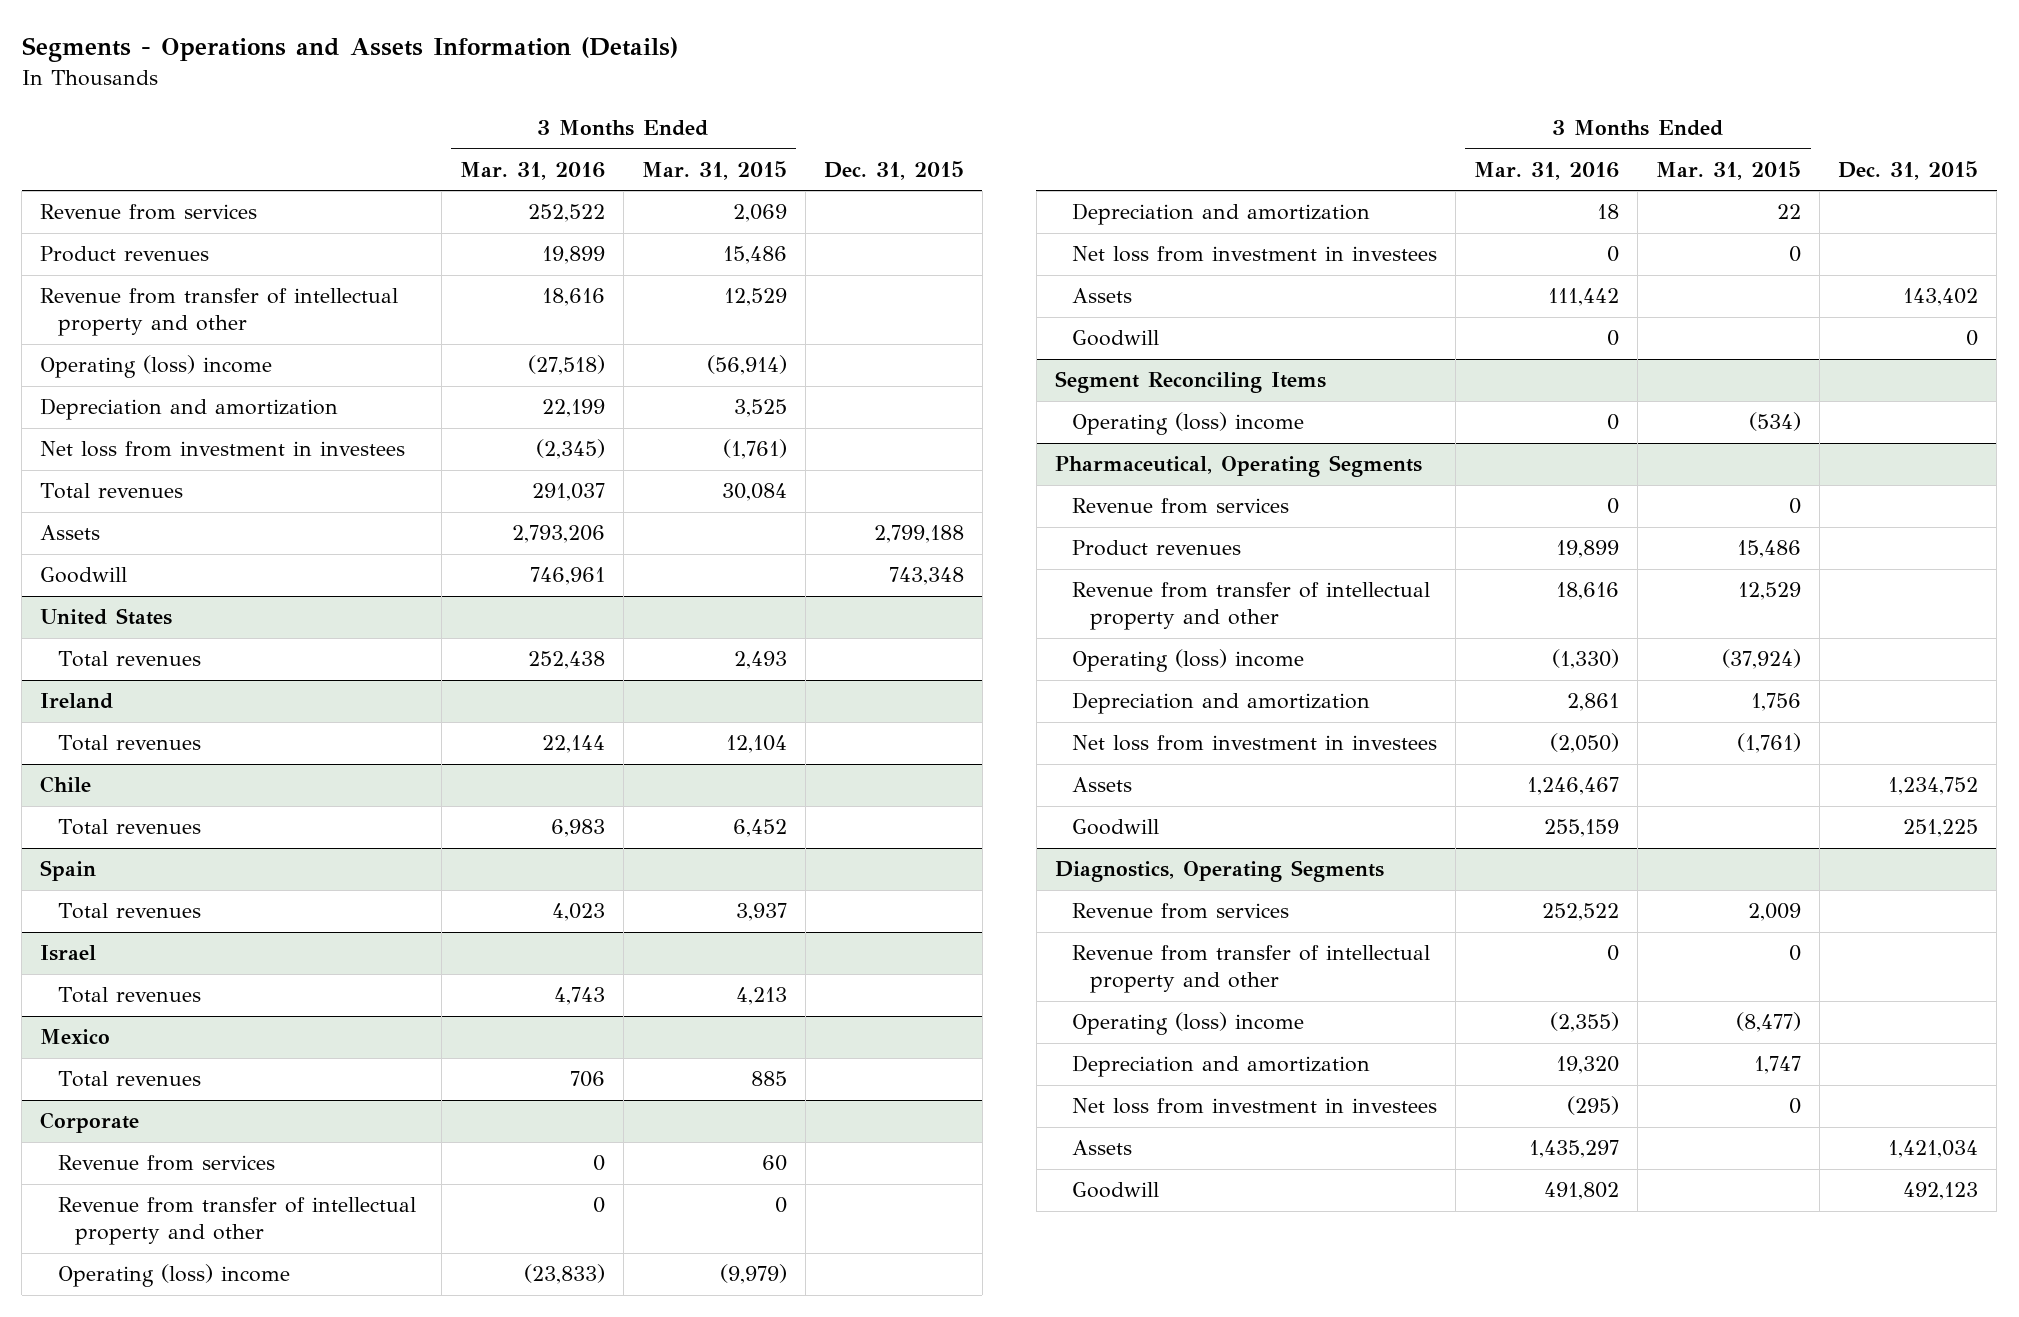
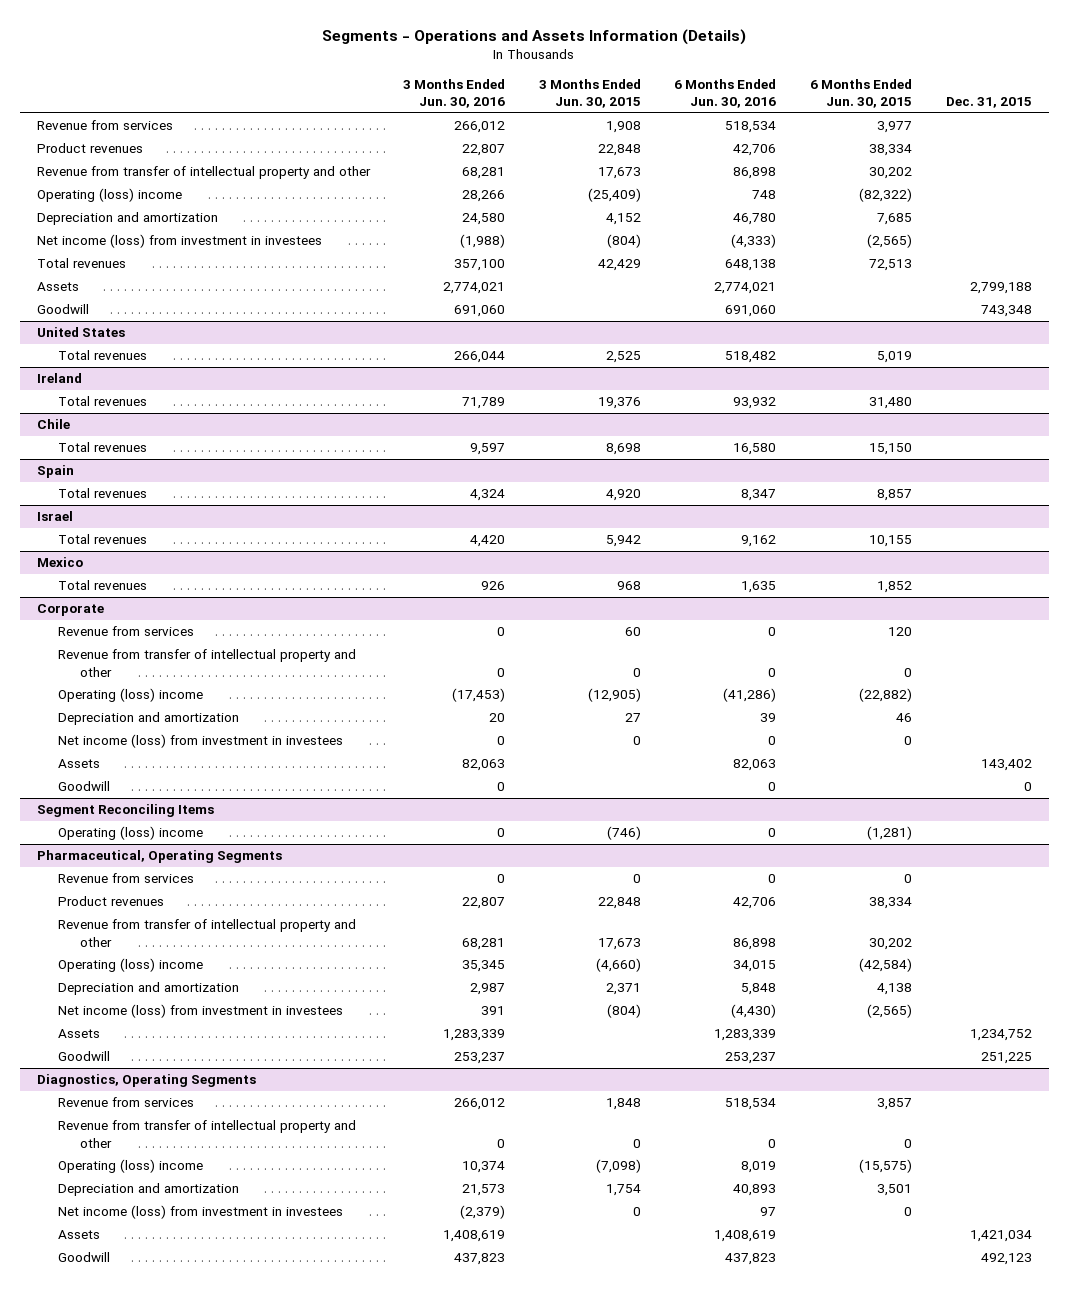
- | 3 Months Ended Mar. 31, 2016 | 3 Months Ended Mar. 31, 2015 | Dec. 31, 2015
+ | 3 Months Ended Jun. 30, 2016 | 3 Months Ended Jun. 30, 2015 | 6 Months Ended Jun. 30, 2016 | 6 Months Ended Jun. 30, 2015 | Dec. 31, 2015
- Net loss from investment in investees | (2,345) | (1,761) |
+ Net income (loss) from investment in investees | (1,988) | (804) | (4,333) | (2,565) |
@ Corporate
- Net loss from investment in investees | 0 | 0 |
+ Net income (loss) from investment in investees | 0 | 0 | 0 | 0 |
@ Pharmaceutical, Operating Segments
- Net loss from investment in investees | (2,050) | (1,761) |
+ Net income (loss) from investment in investees | 391 | (804) | (4,430) | (2,565) |
@ Diagnostics, Operating Segments
- Net loss from investment in investees | (295) | 0 |
+ Net income (loss) from investment in investees | (2,379) | 0 | 97 | 0 |

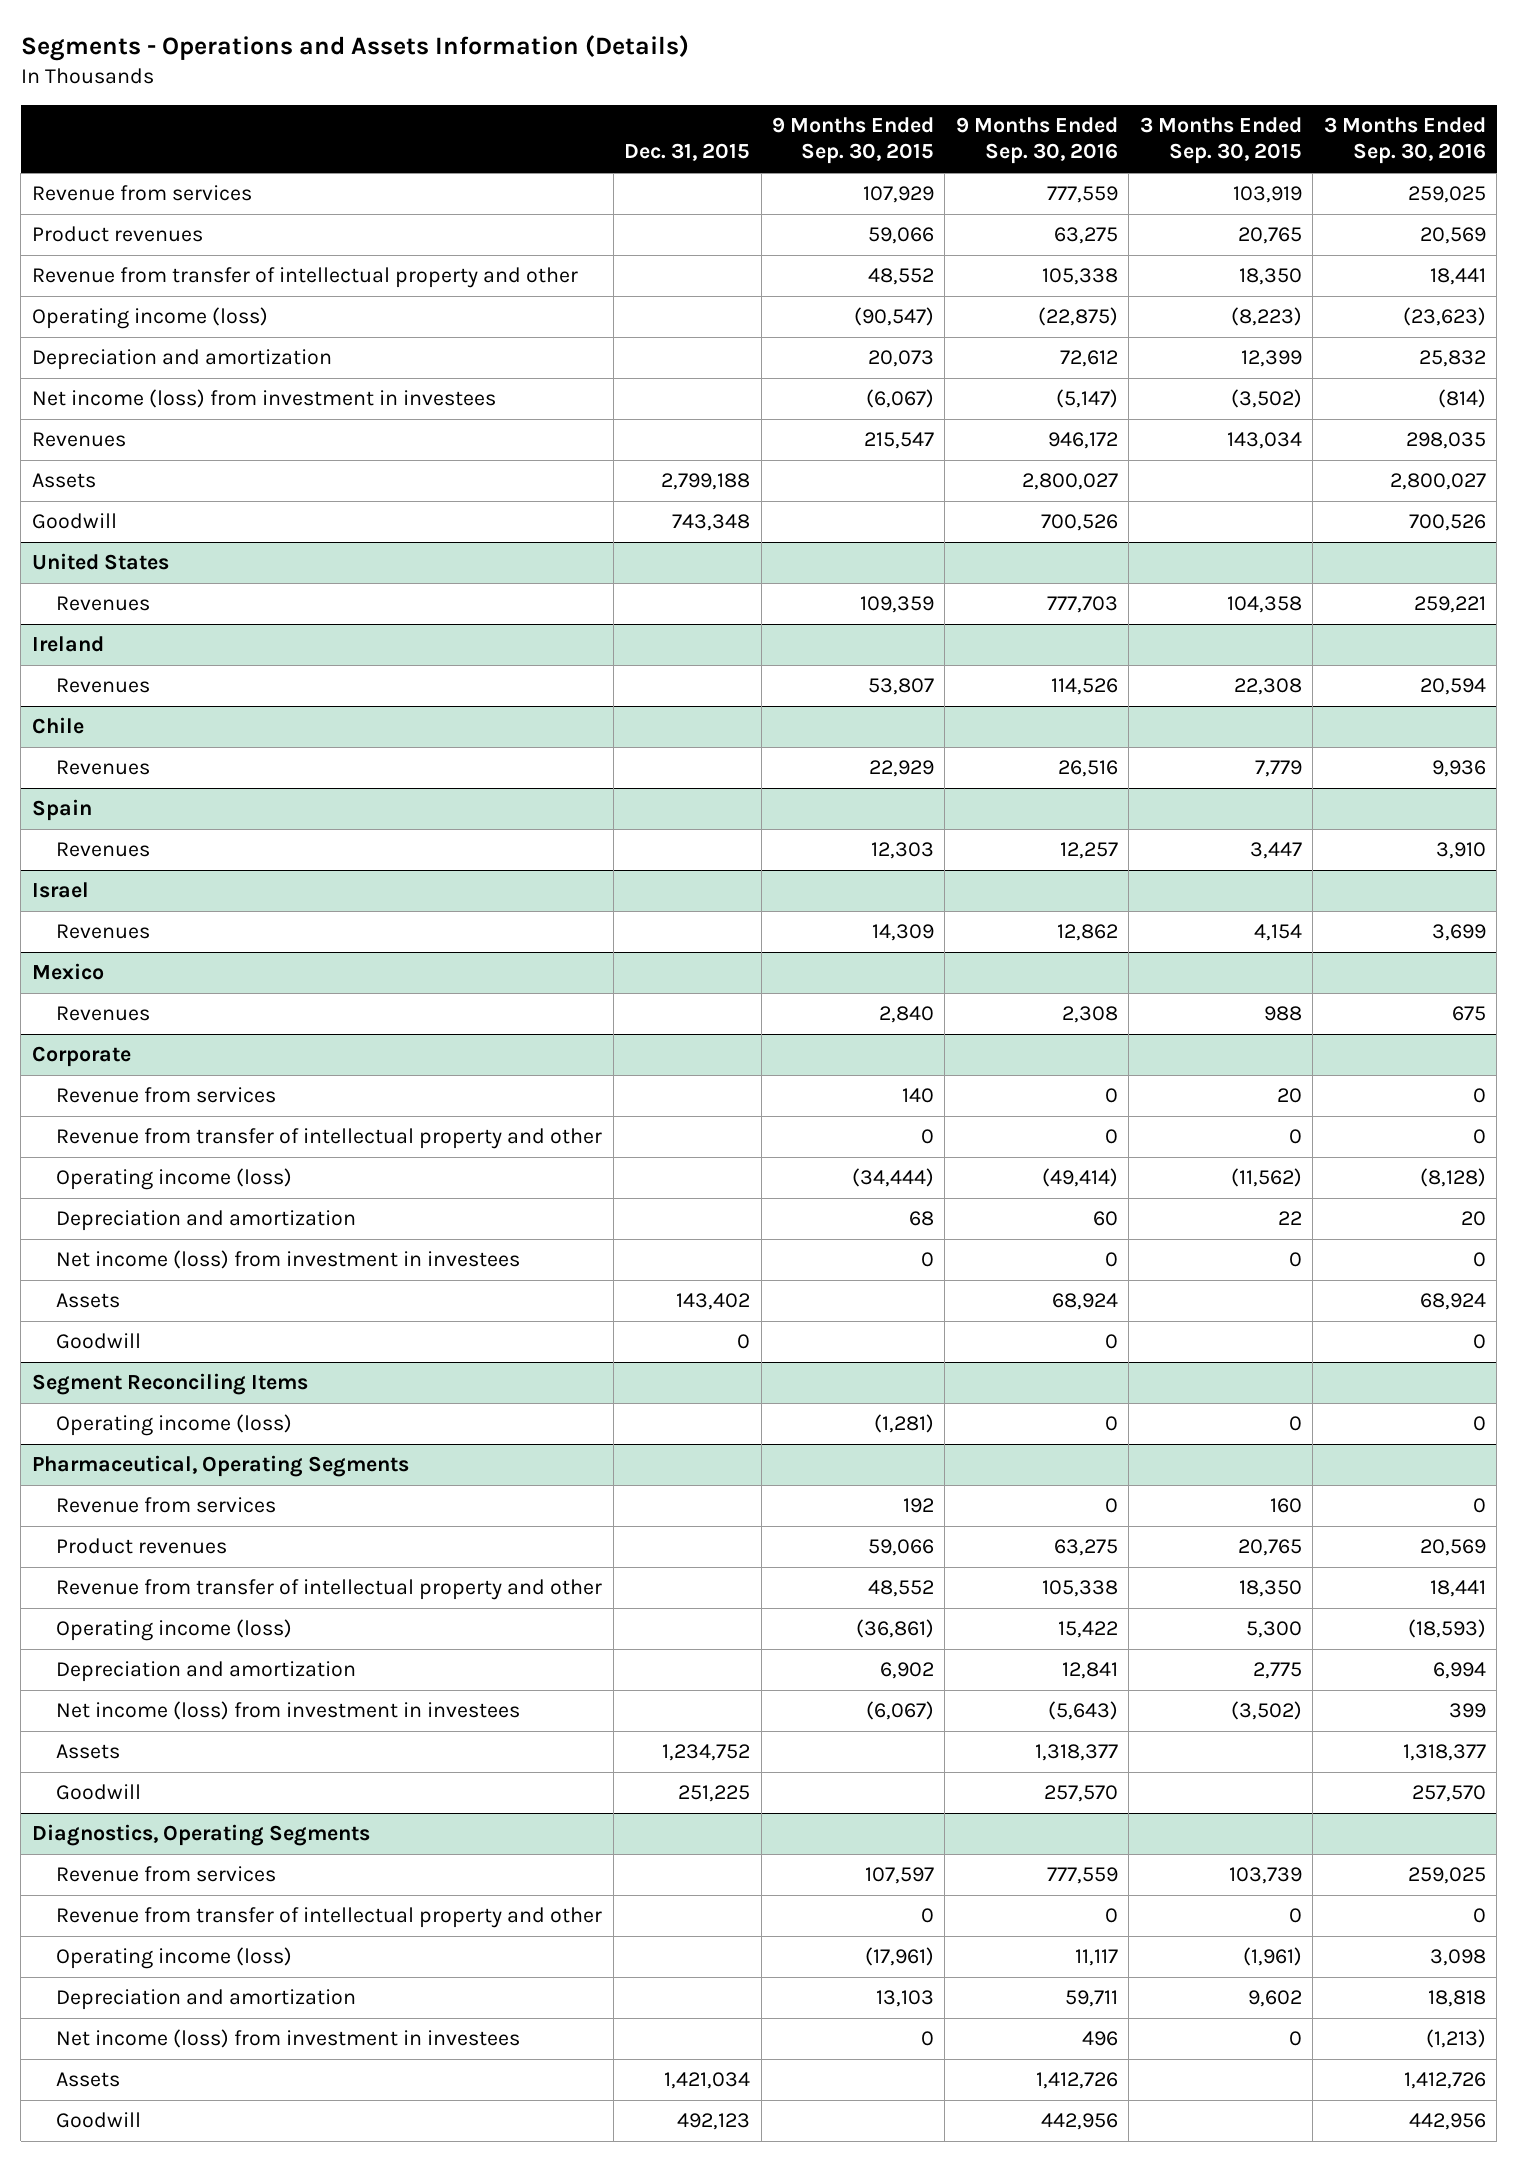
- | 3 Months Ended Jun. 30, 2016 | 3 Months Ended Jun. 30, 2015 | 6 Months Ended Jun. 30, 2016 | 6 Months Ended Jun. 30, 2015 | Dec. 31, 2015
+ | Dec. 31, 2015 | 9 Months Ended Sep. 30, 2015 | 9 Months Ended Sep. 30, 2016 | 3 Months Ended Sep. 30, 2015 | 3 Months Ended Sep. 30, 2016
- Operating (loss) income | 28,266 | (25,409) | 748 | (82,322) |
+ Operating income (loss) | | (90,547) | (22,875) | (8,223) | (23,623)
- Total revenues | 357,100 | 42,429 | 648,138 | 72,513 |
+ Revenues | | 215,547 | 946,172 | 143,034 | 298,035
@ United States
- Total revenues | 266,044 | 2,525 | 518,482 | 5,019 |
+ Revenues | | 109,359 | 777,703 | 104,358 | 259,221
@ Ireland
- Total revenues | 71,789 | 19,376 | 93,932 | 31,480 |
+ Revenues | | 53,807 | 114,526 | 22,308 | 20,594
@ Chile
- Total revenues | 9,597 | 8,698 | 16,580 | 15,150 |
+ Revenues | | 22,929 | 26,516 | 7,779 | 9,936
@ Spain
- Total revenues | 4,324 | 4,920 | 8,347 | 8,857 |
+ Revenues | | 12,303 | 12,257 | 3,447 | 3,910
@ Israel
- Total revenues | 4,420 | 5,942 | 9,162 | 10,155 |
+ Revenues | | 14,309 | 12,862 | 4,154 | 3,699
@ Mexico
- Total revenues | 926 | 968 | 1,635 | 1,852 |
+ Revenues | | 2,840 | 2,308 | 988 | 675
@ Corporate
- Operating (loss) income | (17,453) | (12,905) | (41,286) | (22,882) |
+ Operating income (loss) | | (34,444) | (49,414) | (11,562) | (8,128)
@ Segment Reconciling Items
- Operating (loss) income | 0 | (746) | 0 | (1,281) |
+ Operating income (loss) | | (1,281) | 0 | 0 | 0
@ Pharmaceutical, Operating Segments
- Operating (loss) income | 35,345 | (4,660) | 34,015 | (42,584) |
+ Operating income (loss) | | (36,861) | 15,422 | 5,300 | (18,593)
@ Diagnostics, Operating Segments
- Operating (loss) income | 10,374 | (7,098) | 8,019 | (15,575) |
+ Operating income (loss) | | (17,961) | 11,117 | (1,961) | 3,098

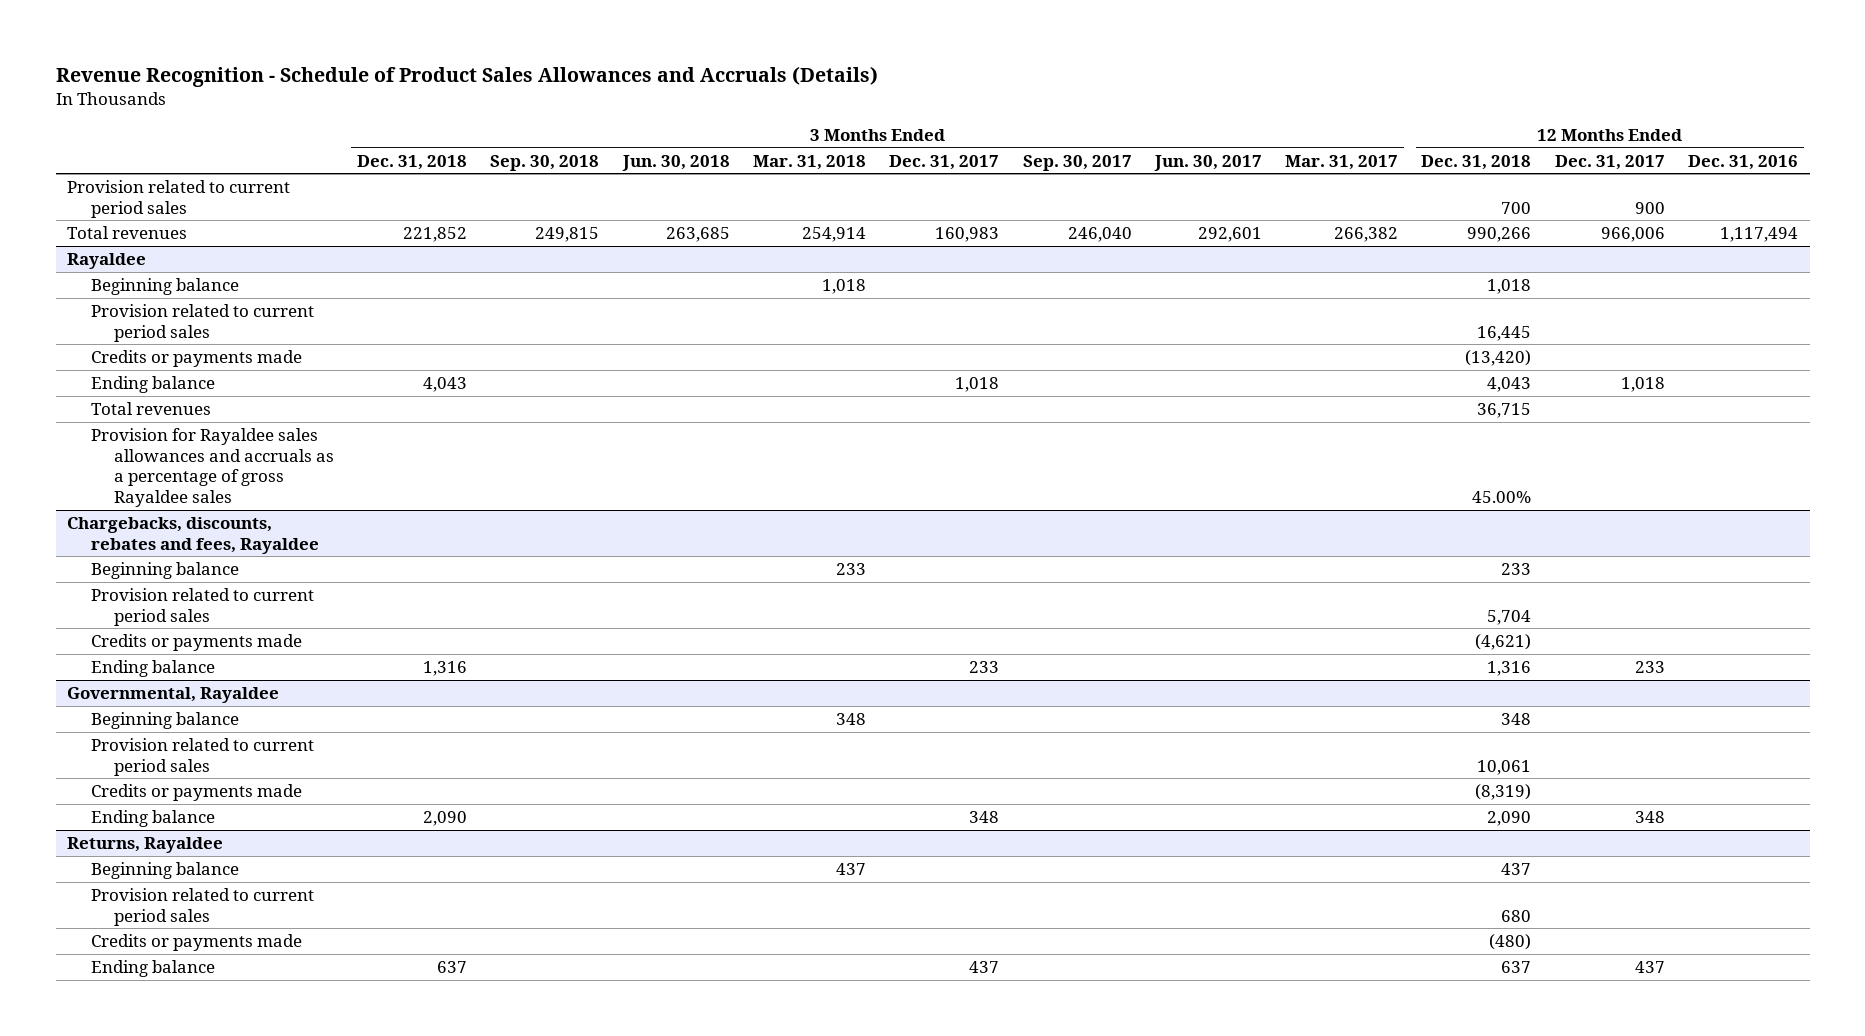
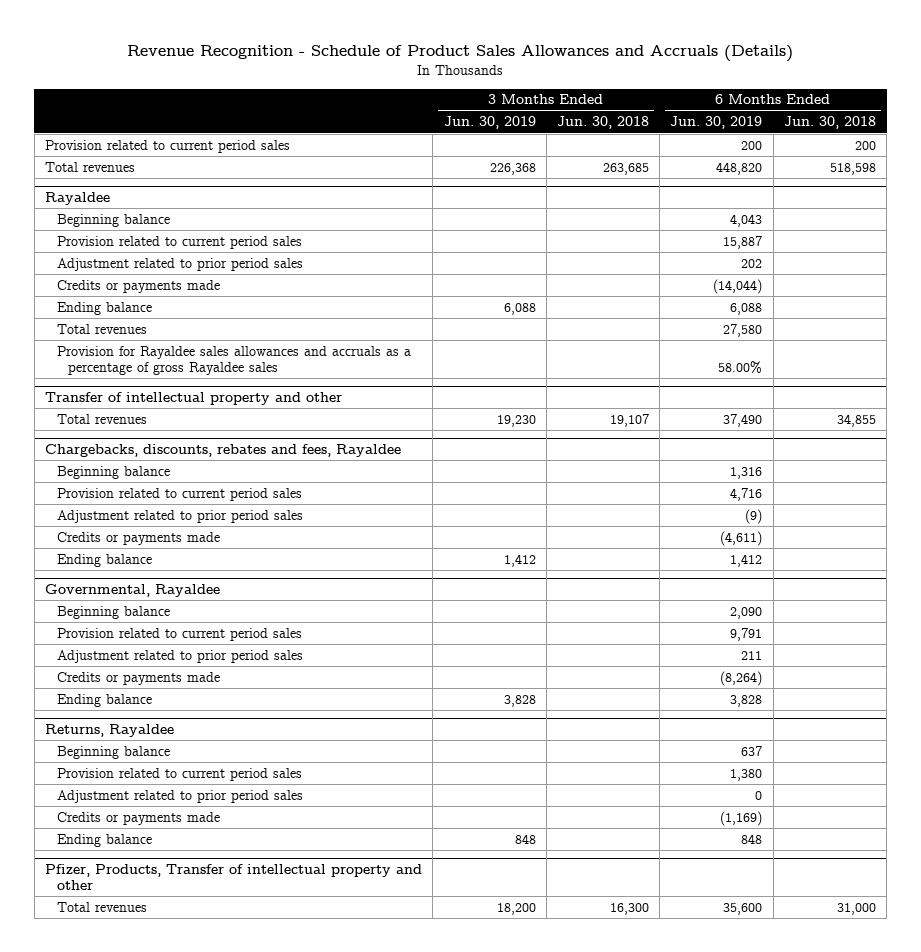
- | 3 Months Ended Dec. 31, 2018 | 3 Months Ended Sep. 30, 2018 | 3 Months Ended Jun. 30, 2018 | 3 Months Ended Mar. 31, 2018 | 3 Months Ended Dec. 31, 2017 | 3 Months Ended Sep. 30, 2017 | 3 Months Ended Jun. 30, 2017 | 3 Months Ended Mar. 31, 2017 | 12 Months Ended Dec. 31, 2018 | 12 Months Ended Dec. 31, 2017 | 12 Months Ended Dec. 31, 2016
+ | 3 Months Ended Jun. 30, 2019 | 3 Months Ended Jun. 30, 2018 | 6 Months Ended Jun. 30, 2019 | 6 Months Ended Jun. 30, 2018
@ Rayaldee
+ Adjustment related to prior period sales | | | 202 |
+ Transfer of intellectual property and other
+ Total revenues | 19,230 | 19,107 | 37,490 | 34,855
@ Chargebacks, discounts, rebates and fees, Rayaldee
+ Adjustment related to prior period sales | | | (9) |
@ Governmental, Rayaldee
+ Adjustment related to prior period sales | | | 211 |
@ Returns, Rayaldee
+ Adjustment related to prior period sales | | | 0 |
+ Pfizer, Products, Transfer of intellectual property and other
+ Total revenues | 18,200 | 16,300 | 35,600 | 31,000

